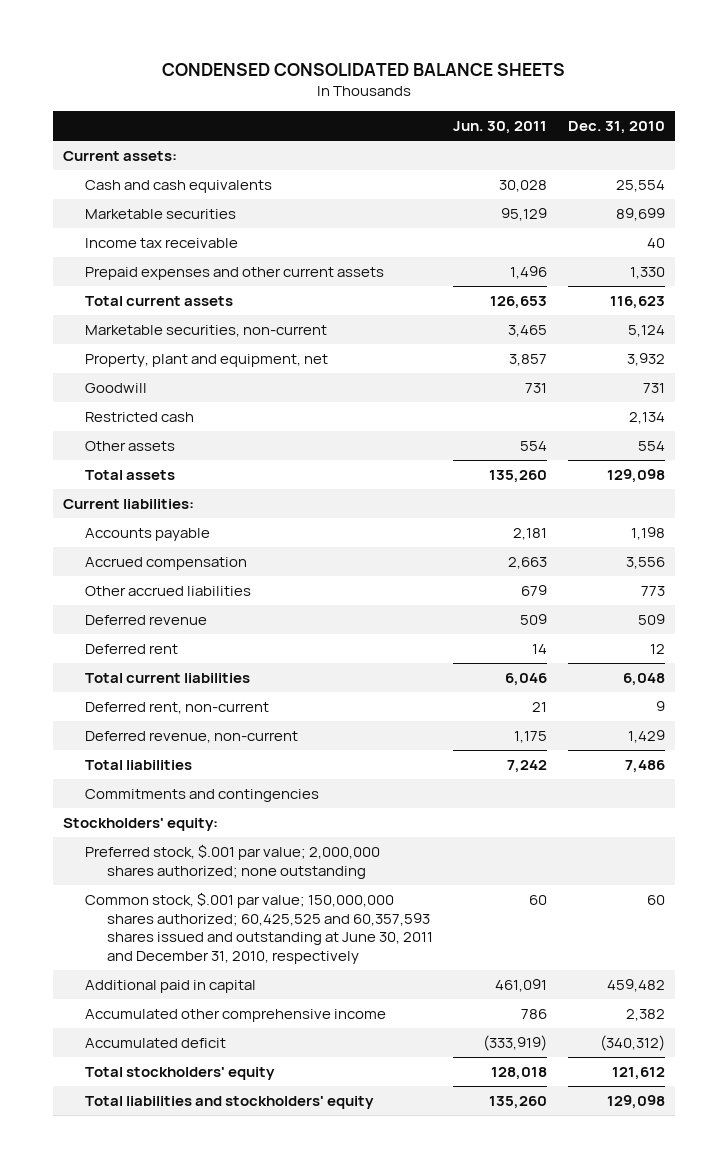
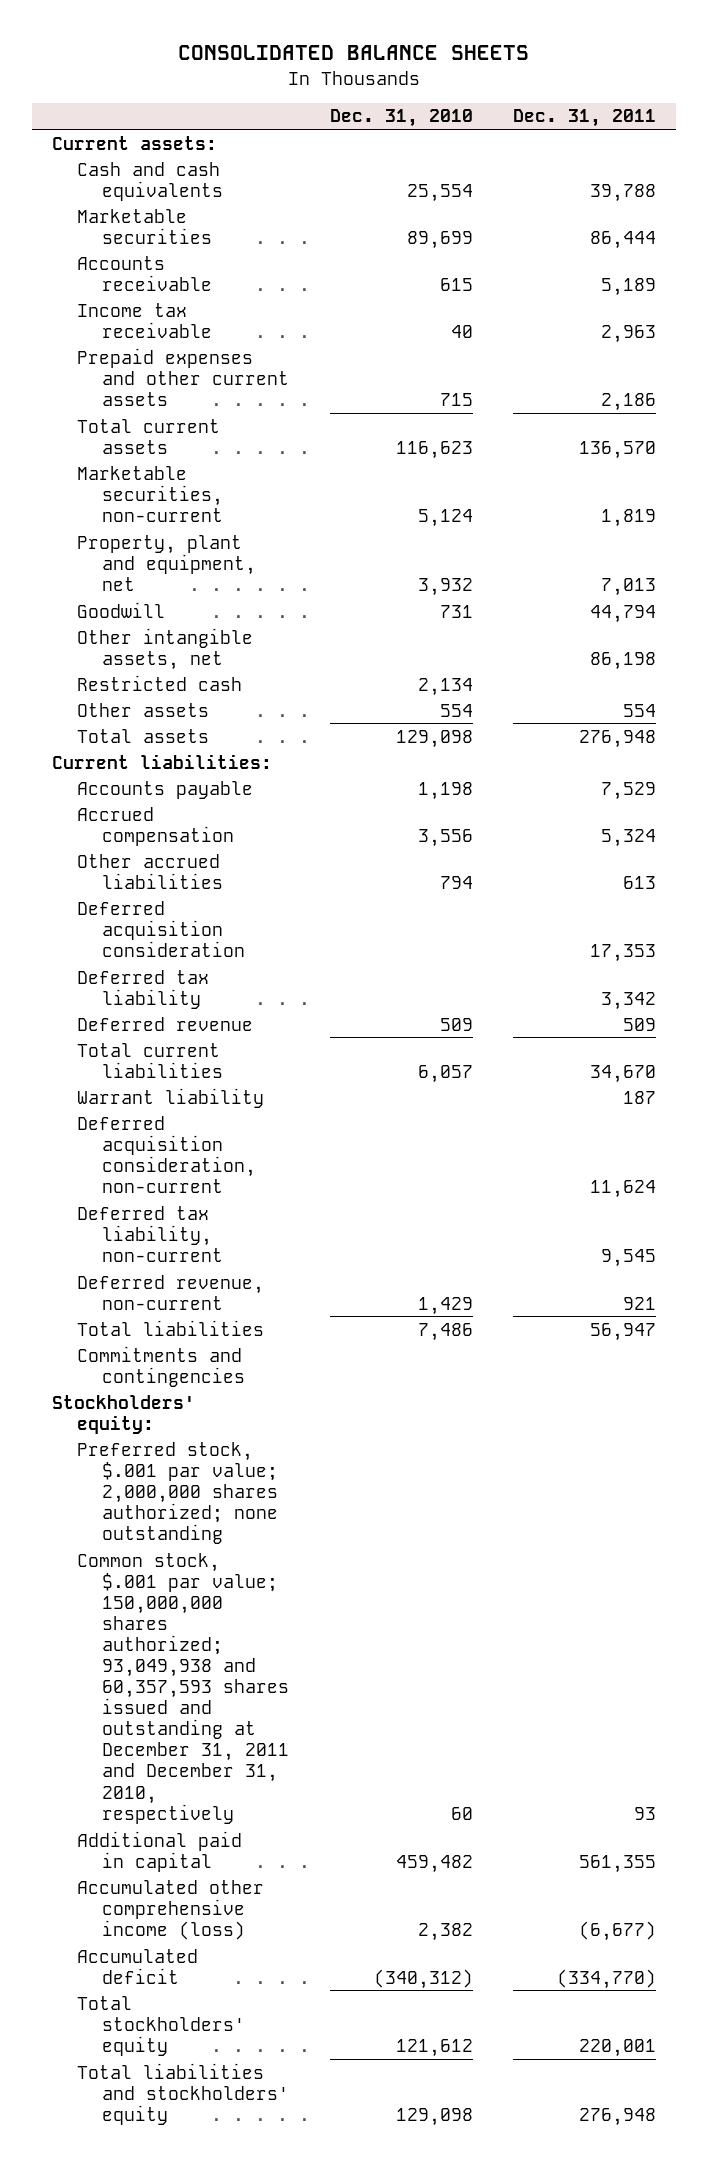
- CONDENSED CONSOLIDATED BALANCE SHEETS
+ CONSOLIDATED BALANCE SHEETS
- | Jun. 30, 2011 | Dec. 31, 2010
+ | Dec. 31, 2010 | Dec. 31, 2011
+ Accounts receivable | 615 | 5,189
- Prepaid expenses and other current assets | 1,496 | 1,330
+ Prepaid expenses and other current assets | 715 | 2,186
+ Other intangible assets, net | | 86,198
- Other accrued liabilities | 679 | 773
+ Other accrued liabilities | 794 | 613
+ Deferred acquisition consideration | | 17,353
+ Deferred tax liability | | 3,342
- Deferred rent | 14 | 12
- Total current liabilities | 6,046 | 6,048
- Deferred rent, non-current | 21 | 9
+ Total current liabilities | 6,057 | 34,670
+ Warrant liability | | 187
+ Deferred acquisition consideration, non-current | | 11,624
+ Deferred tax liability, non-current | | 9,545
- Common stock, $.001 par value; 150,000,000 shares authorized; 60,425,525 and 60,357,593 shares issued and outstanding at June 30, 2011 and December 31, 2010, respectively | 60 | 60
+ Common stock, $.001 par value; 150,000,000 shares authorized; 93,049,938 and 60,357,593 shares issued and outstanding at December 31, 2011 and December 31, 2010, respectively | 60 | 93
- Accumulated other comprehensive income | 786 | 2,382
+ Accumulated other comprehensive income (loss) | 2,382 | (6,677)

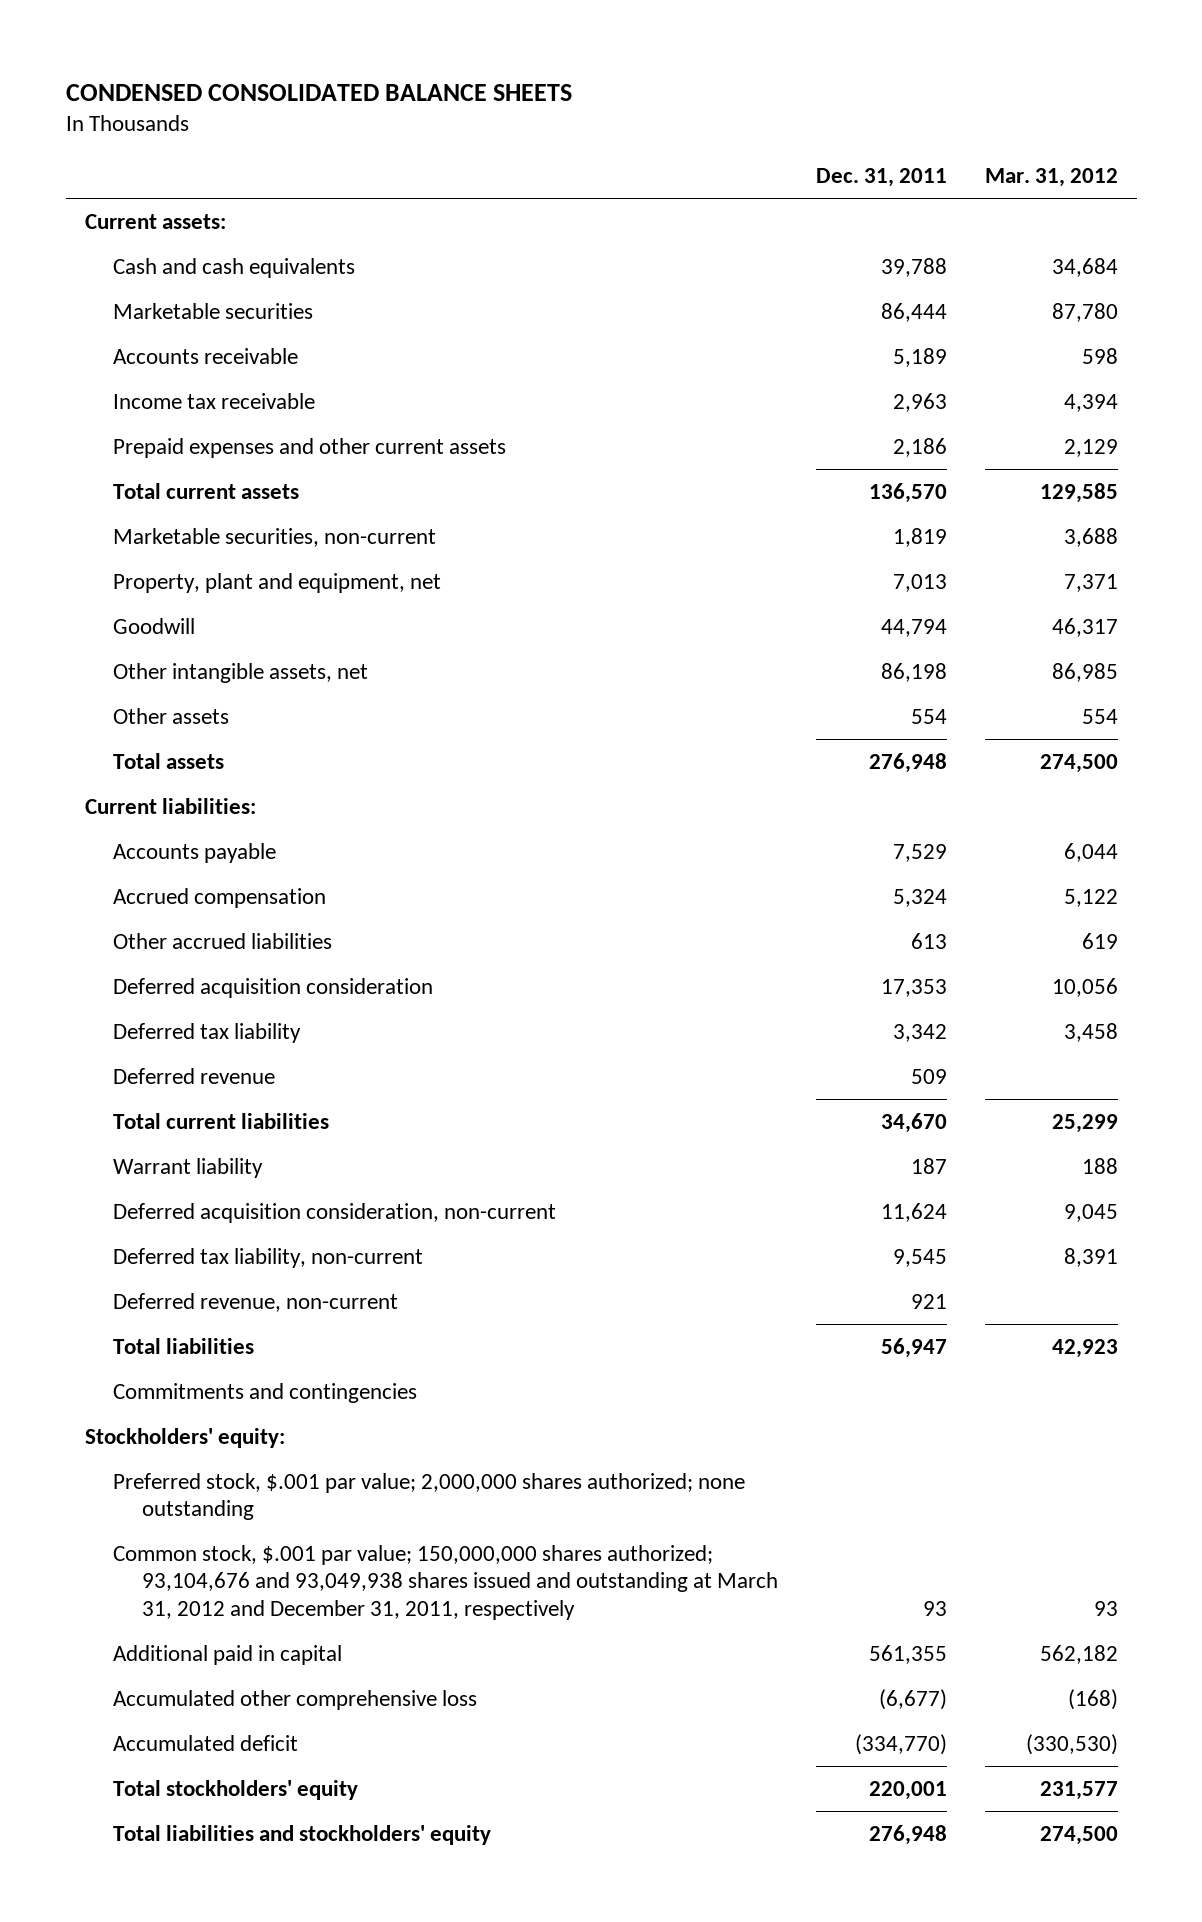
- CONSOLIDATED BALANCE SHEETS
+ CONDENSED CONSOLIDATED BALANCE SHEETS
- | Dec. 31, 2010 | Dec. 31, 2011
+ | Dec. 31, 2011 | Mar. 31, 2012
- Restricted cash | 2,134 |
- Common stock, $.001 par value; 150,000,000 shares authorized; 93,049,938 and 60,357,593 shares issued and outstanding at December 31, 2011 and December 31, 2010, respectively | 60 | 93
+ Common stock, $.001 par value; 150,000,000 shares authorized; 93,104,676 and 93,049,938 shares issued and outstanding at March 31, 2012 and December 31, 2011, respectively | 93 | 93
- Accumulated other comprehensive income (loss) | 2,382 | (6,677)
+ Accumulated other comprehensive loss | (6,677) | (168)

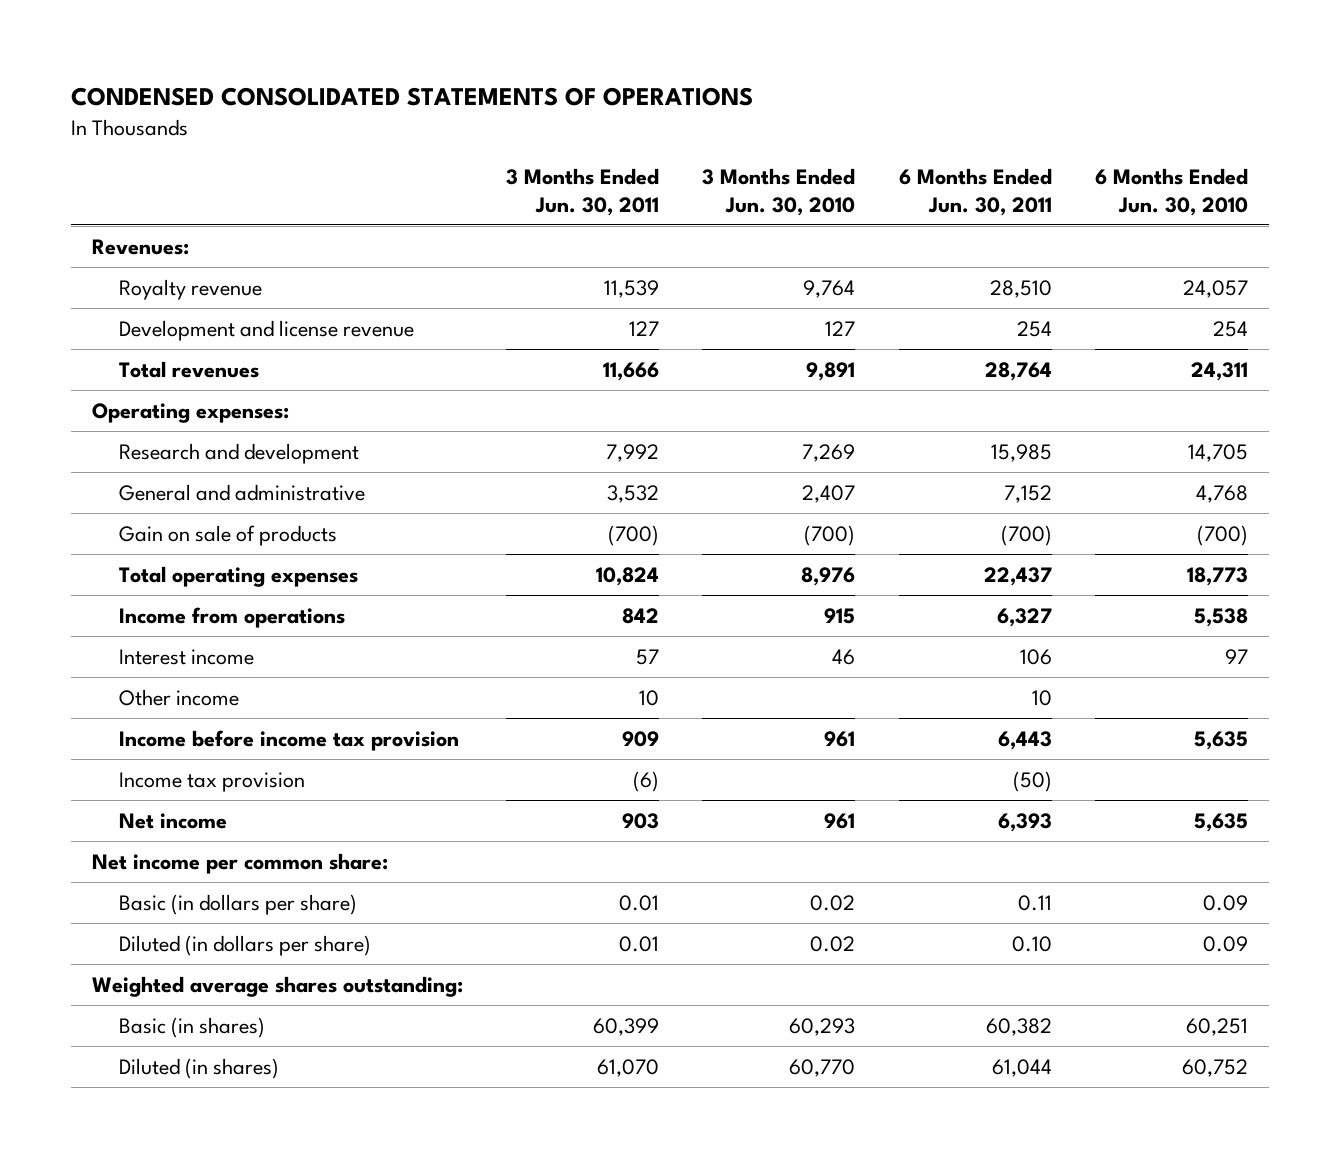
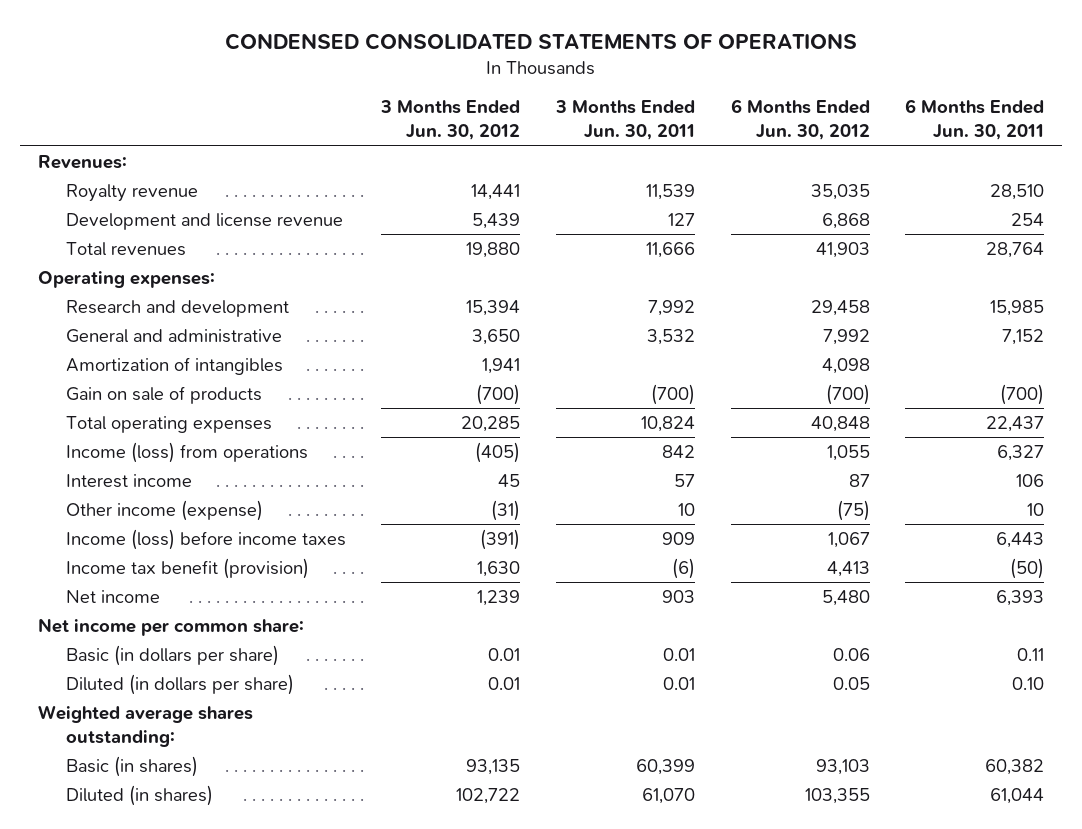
- | 3 Months Ended Jun. 30, 2011 | 3 Months Ended Jun. 30, 2010 | 6 Months Ended Jun. 30, 2011 | 6 Months Ended Jun. 30, 2010
+ | 3 Months Ended Jun. 30, 2012 | 3 Months Ended Jun. 30, 2011 | 6 Months Ended Jun. 30, 2012 | 6 Months Ended Jun. 30, 2011
+ Amortization of intangibles | 1,941 | | 4,098 |
- Income from operations | 842 | 915 | 6,327 | 5,538
+ Income (loss) from operations | (405) | 842 | 1,055 | 6,327
- Other income | 10 | | 10 |
- Income before income tax provision | 909 | 961 | 6,443 | 5,635
- Income tax provision | (6) | | (50) |
+ Other income (expense) | (31) | 10 | (75) | 10
+ Income (loss) before income taxes | (391) | 909 | 1,067 | 6,443
+ Income tax benefit (provision) | 1,630 | (6) | 4,413 | (50)

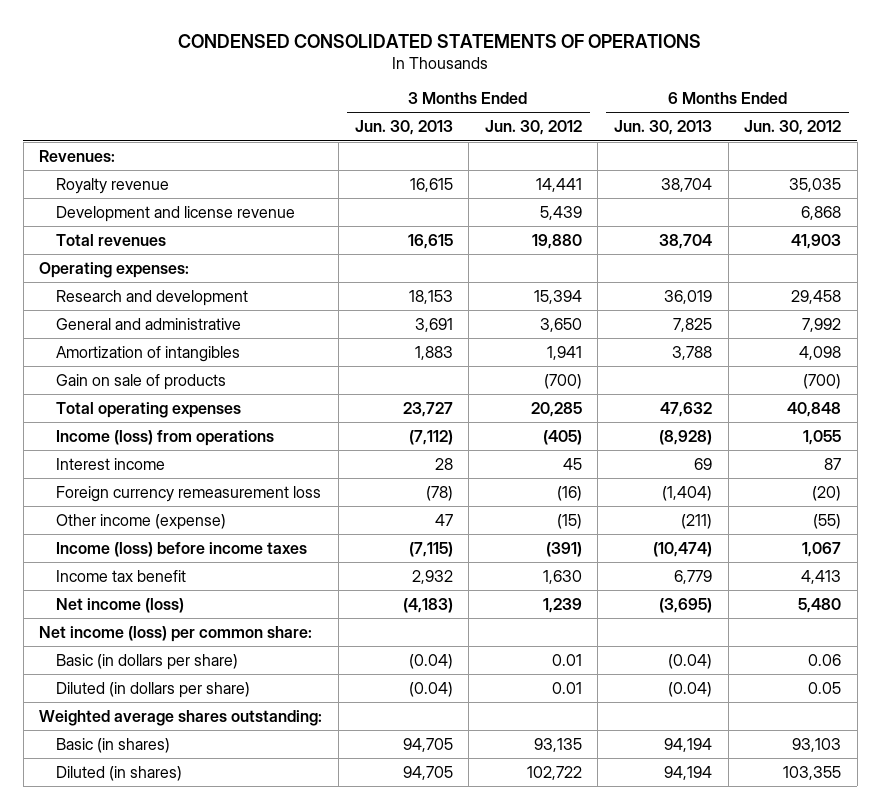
- | 3 Months Ended Jun. 30, 2012 | 3 Months Ended Jun. 30, 2011 | 6 Months Ended Jun. 30, 2012 | 6 Months Ended Jun. 30, 2011
+ | 3 Months Ended Jun. 30, 2013 | 3 Months Ended Jun. 30, 2012 | 6 Months Ended Jun. 30, 2013 | 6 Months Ended Jun. 30, 2012
- Other income (expense) | (31) | 10 | (75) | 10
+ Foreign currency remeasurement loss | (78) | (16) | (1,404) | (20)
+ Other income (expense) | 47 | (15) | (211) | (55)
- Income tax benefit (provision) | 1,630 | (6) | 4,413 | (50)
- Net income | 1,239 | 903 | 5,480 | 6,393
- Net income per common share:
+ Income tax benefit | 2,932 | 1,630 | 6,779 | 4,413
+ Net income (loss) | (4,183) | 1,239 | (3,695) | 5,480
+ Net income (loss) per common share:

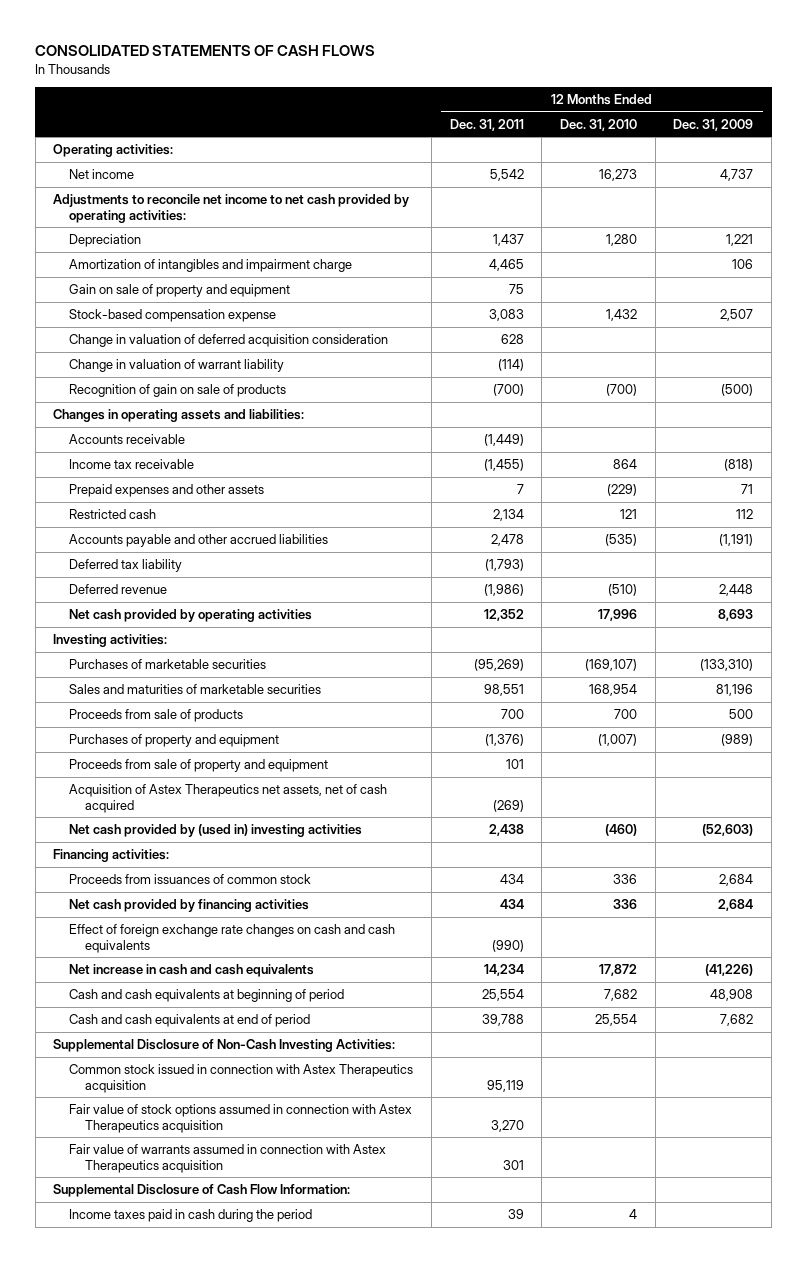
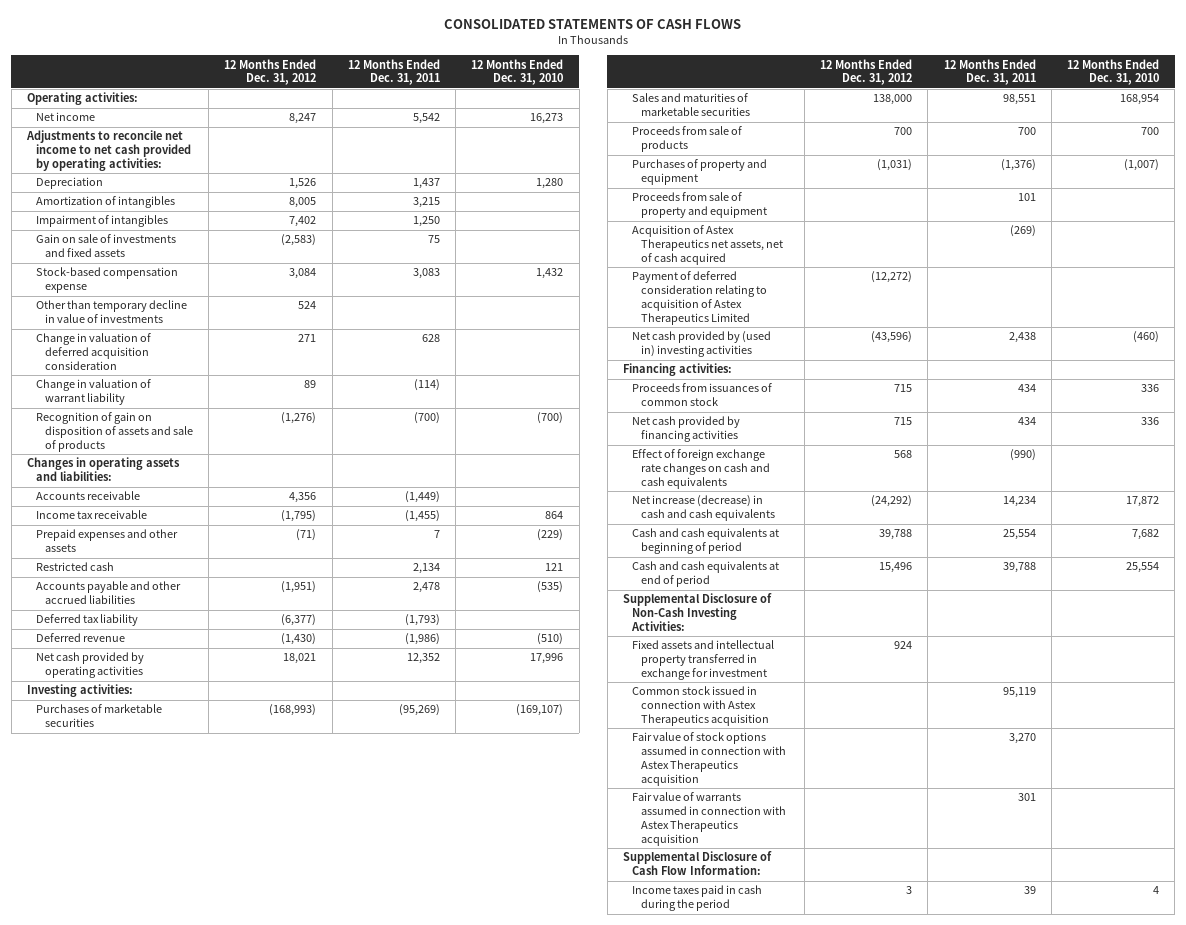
- | 12 Months Ended Dec. 31, 2011 | 12 Months Ended Dec. 31, 2010 | 12 Months Ended Dec. 31, 2009
+ | 12 Months Ended Dec. 31, 2012 | 12 Months Ended Dec. 31, 2011 | 12 Months Ended Dec. 31, 2010
- Amortization of intangibles and impairment charge | 4,465 | | 106
- Gain on sale of property and equipment | 75 | |
+ Amortization of intangibles | 8,005 | 3,215 |
+ Impairment of intangibles | 7,402 | 1,250 |
+ Gain on sale of investments and fixed assets | (2,583) | 75 |
+ Other than temporary decline in value of investments | 524 | |
- Recognition of gain on sale of products | (700) | (700) | (500)
+ Recognition of gain on disposition of assets and sale of products | (1,276) | (700) | (700)
+ Payment of deferred consideration relating to acquisition of Astex Therapeutics Limited | (12,272) | |
- Net increase in cash and cash equivalents | 14,234 | 17,872 | (41,226)
+ Net increase (decrease) in cash and cash equivalents | (24,292) | 14,234 | 17,872
+ Fixed assets and intellectual property transferred in exchange for investment | 924 | |

